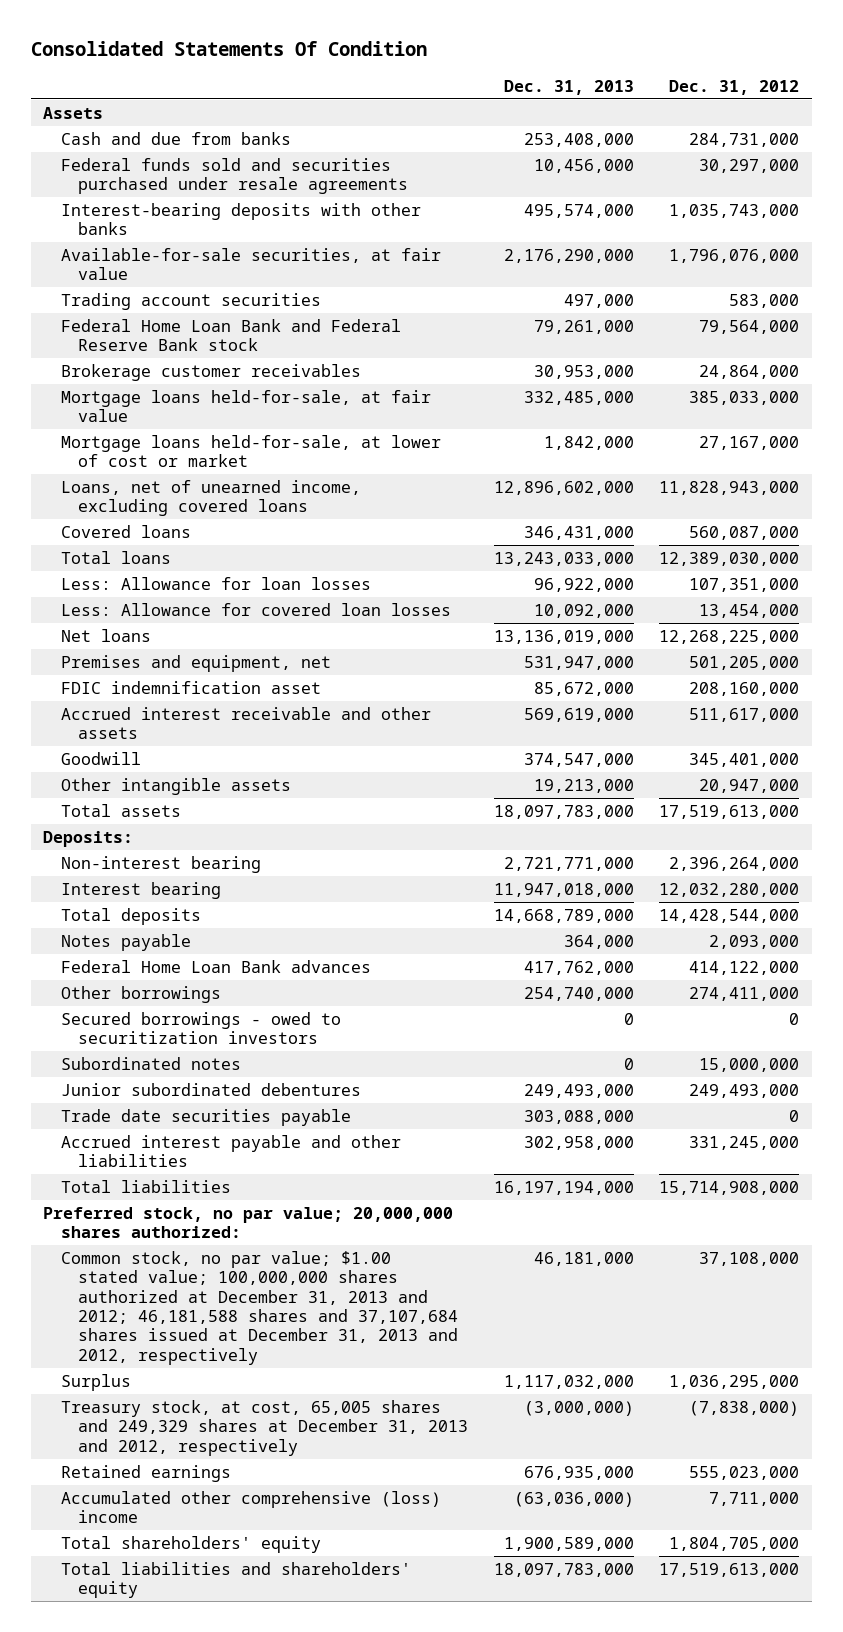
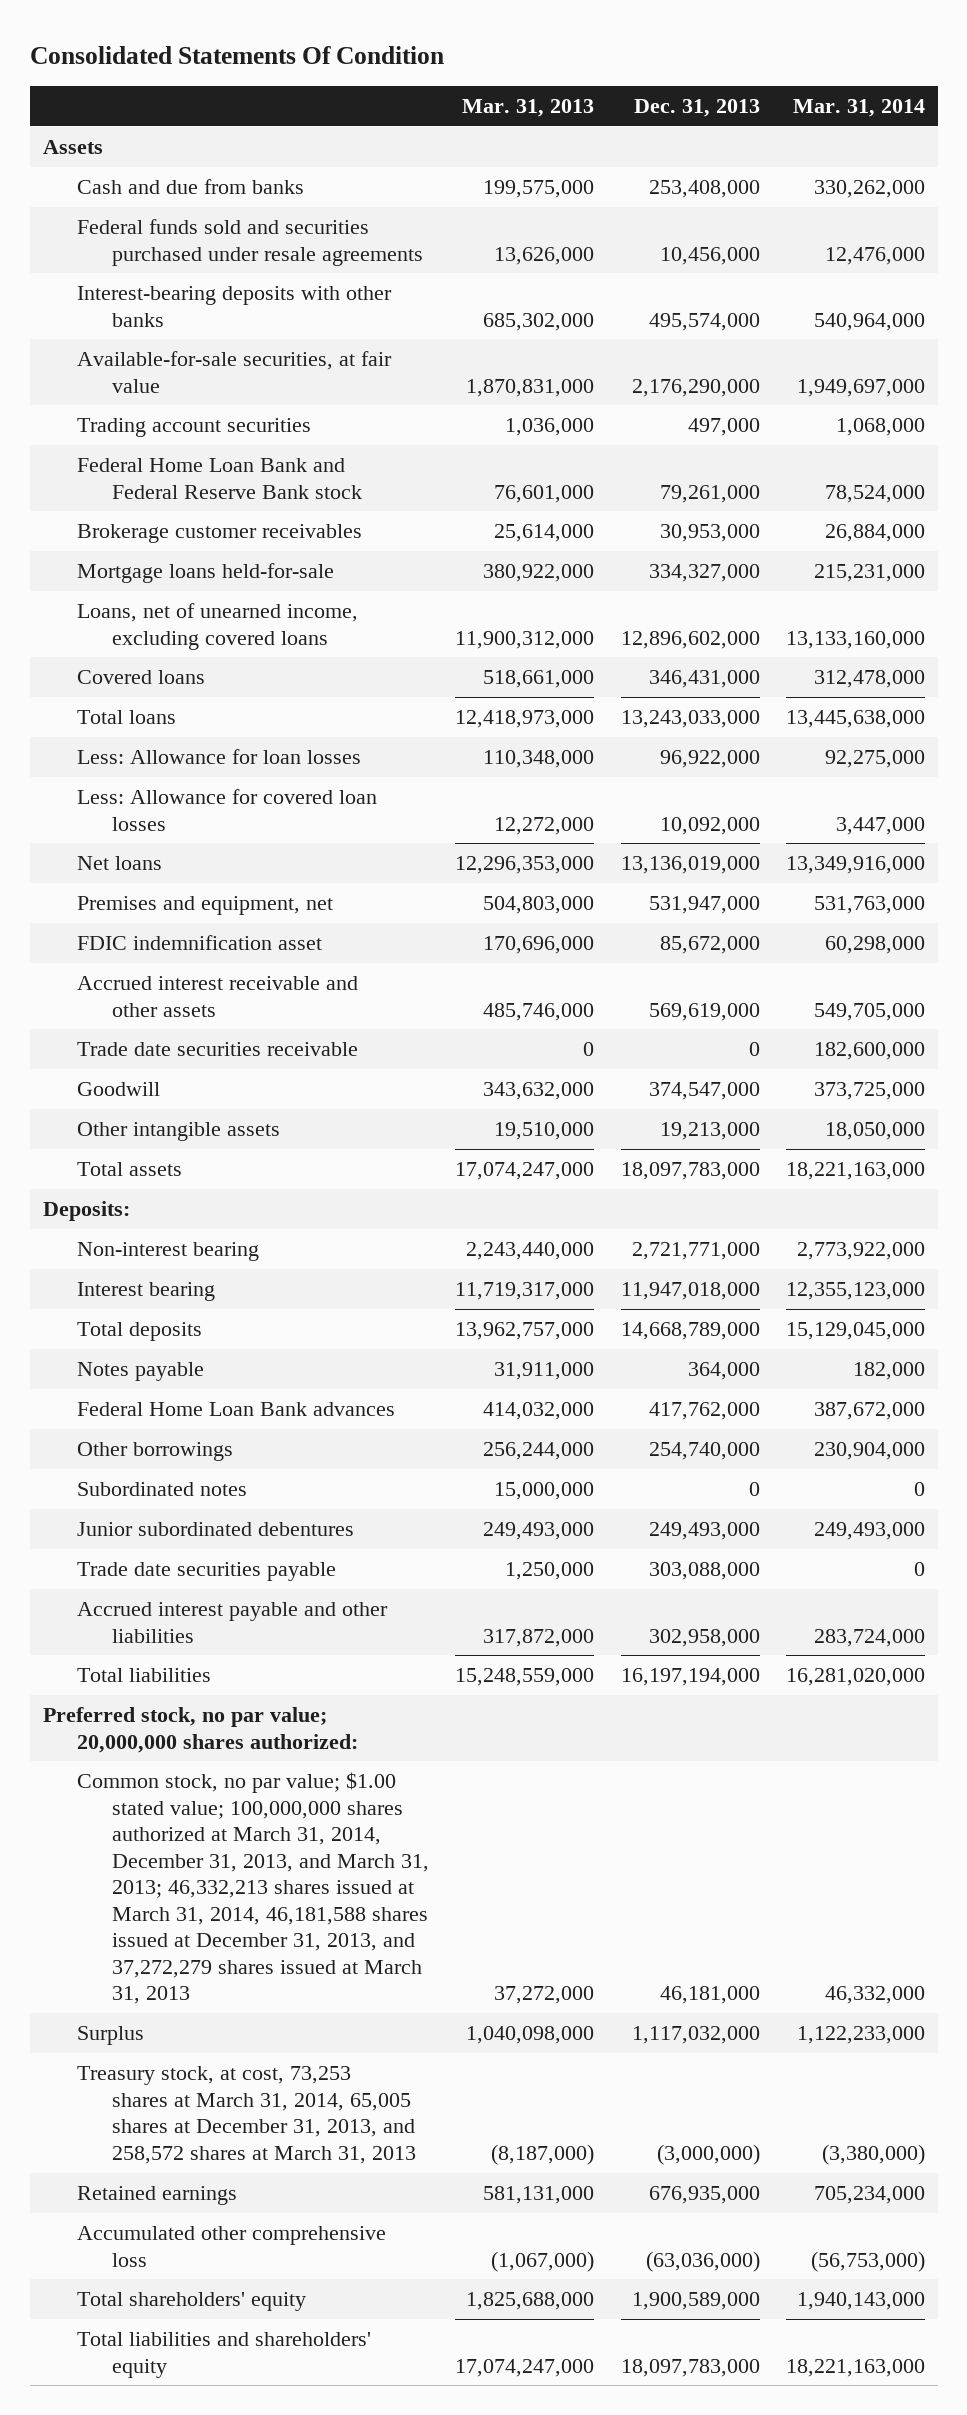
- | Dec. 31, 2013 | Dec. 31, 2012
+ | Mar. 31, 2013 | Dec. 31, 2013 | Mar. 31, 2014
- Mortgage loans held-for-sale, at fair value | 332,485,000 | 385,033,000
- Mortgage loans held-for-sale, at lower of cost or market | 1,842,000 | 27,167,000
+ Mortgage loans held-for-sale | 380,922,000 | 334,327,000 | 215,231,000
+ Trade date securities receivable | 0 | 0 | 182,600,000
- Secured borrowings - owed to securitization investors | 0 | 0
- Common stock, no par value; $1.00 stated value; 100,000,000 shares authorized at December 31, 2013 and 2012; 46,181,588 shares and 37,107,684 shares issued at December 31, 2013 and 2012, respectively | 46,181,000 | 37,108,000
+ Common stock, no par value; $1.00 stated value; 100,000,000 shares authorized at March 31, 2014, December 31, 2013, and March 31, 2013; 46,332,213 shares issued at March 31, 2014, 46,181,588 shares issued at December 31, 2013, and 37,272,279 shares issued at March 31, 2013 | 37,272,000 | 46,181,000 | 46,332,000
- Treasury stock, at cost, 65,005 shares and 249,329 shares at December 31, 2013 and 2012, respectively | (3,000,000) | (7,838,000)
+ Treasury stock, at cost, 73,253 shares at March 31, 2014, 65,005 shares at December 31, 2013, and 258,572 shares at March 31, 2013 | (8,187,000) | (3,000,000) | (3,380,000)
- Accumulated other comprehensive (loss) income | (63,036,000) | 7,711,000
+ Accumulated other comprehensive loss | (1,067,000) | (63,036,000) | (56,753,000)

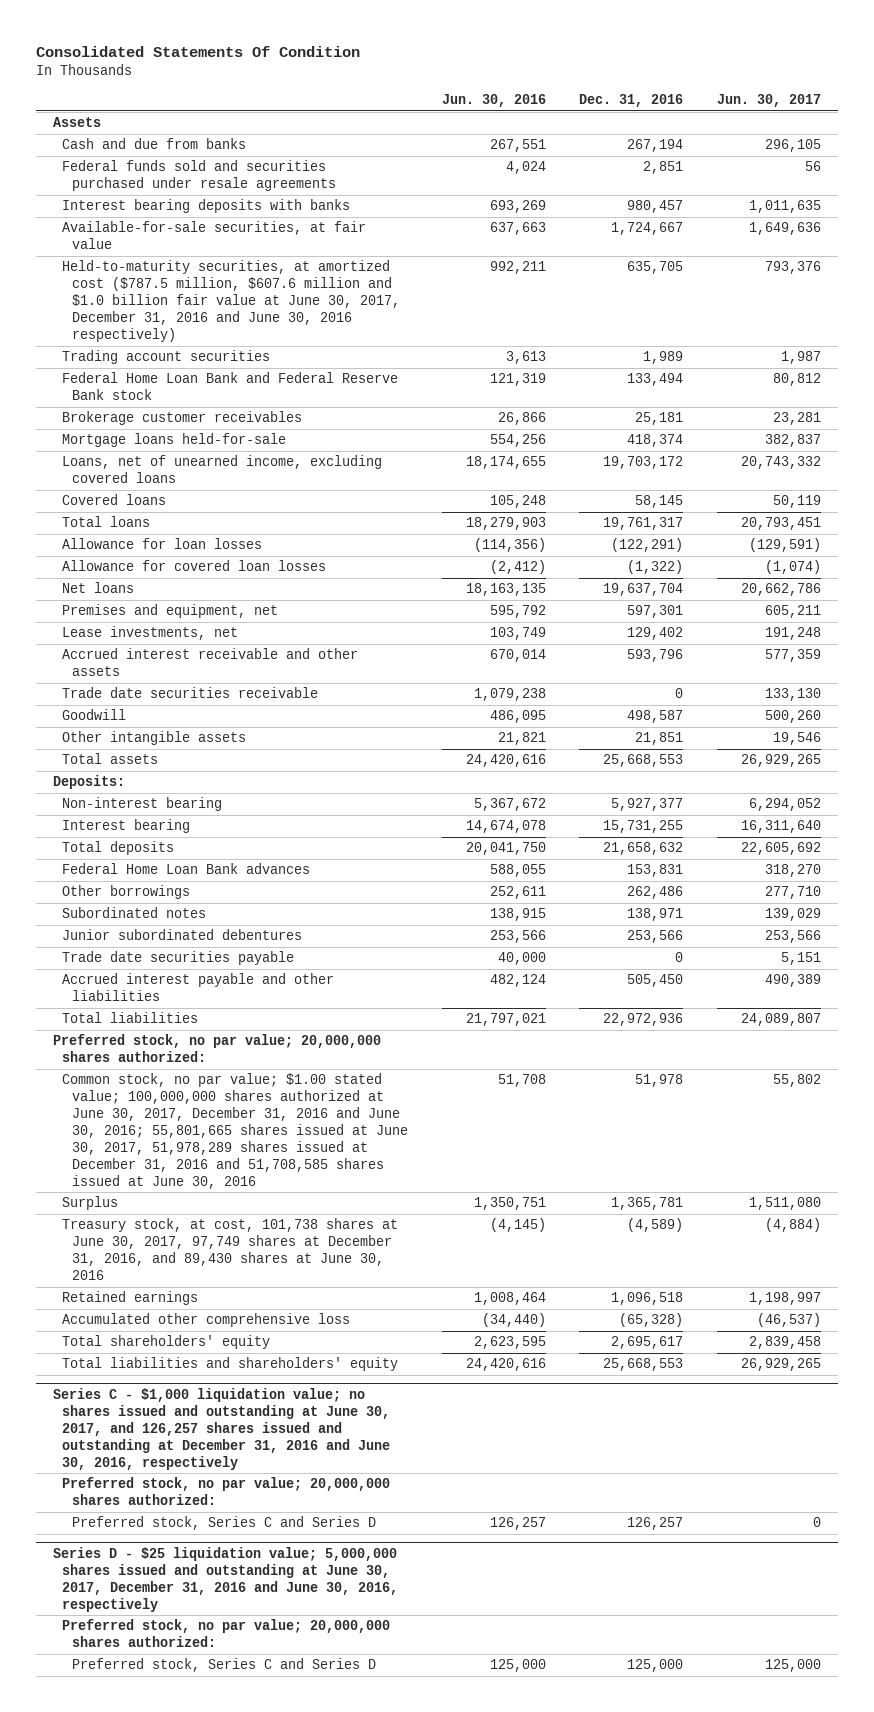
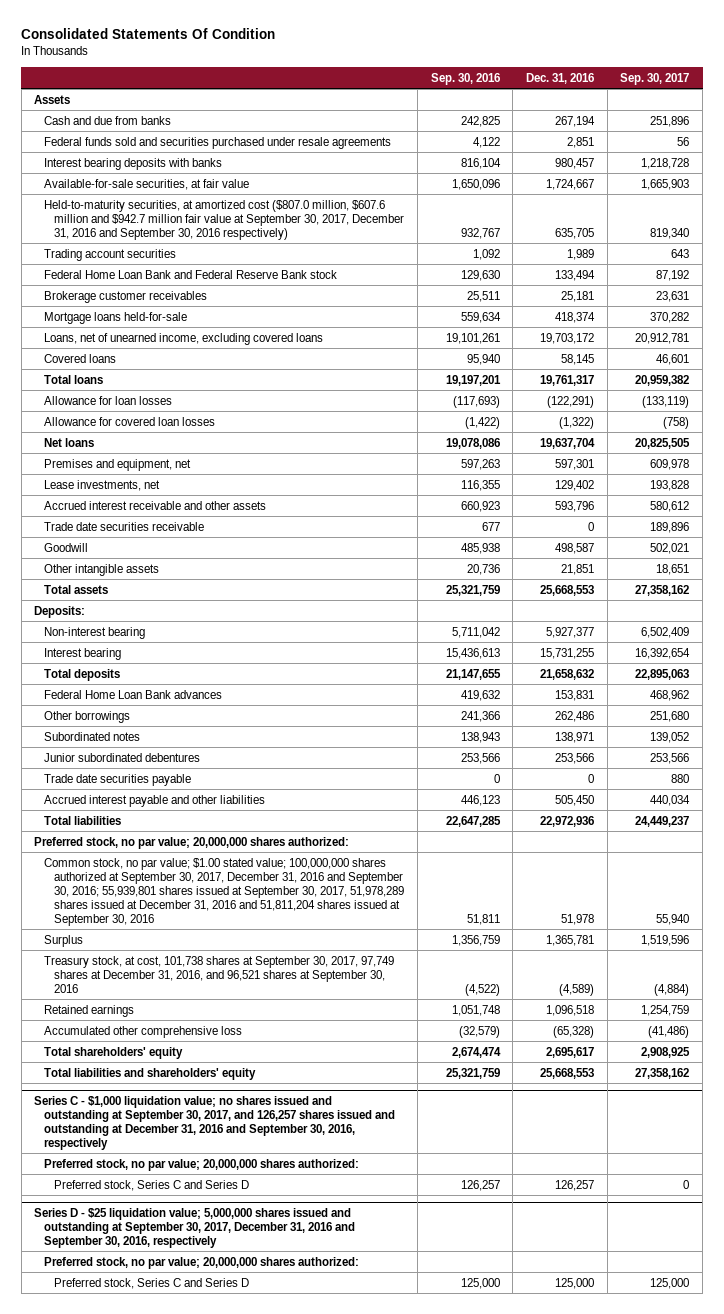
- | Jun. 30, 2016 | Dec. 31, 2016 | Jun. 30, 2017
+ | Sep. 30, 2016 | Dec. 31, 2016 | Sep. 30, 2017
- Held-to-maturity securities, at amortized cost ($787.5 million, $607.6 million and $1.0 billion fair value at June 30, 2017, December 31, 2016 and June 30, 2016 respectively) | 992,211 | 635,705 | 793,376
+ Held-to-maturity securities, at amortized cost ($807.0 million, $607.6 million and $942.7 million fair value at September 30, 2017, December 31, 2016 and September 30, 2016 respectively) | 932,767 | 635,705 | 819,340
- Common stock, no par value; $1.00 stated value; 100,000,000 shares authorized at June 30, 2017, December 31, 2016 and June 30, 2016; 55,801,665 shares issued at June 30, 2017, 51,978,289 shares issued at December 31, 2016 and 51,708,585 shares issued at June 30, 2016 | 51,708 | 51,978 | 55,802
+ Common stock, no par value; $1.00 stated value; 100,000,000 shares authorized at September 30, 2017, December 31, 2016 and September 30, 2016; 55,939,801 shares issued at September 30, 2017, 51,978,289 shares issued at December 31, 2016 and 51,811,204 shares issued at September 30, 2016 | 51,811 | 51,978 | 55,940
- Treasury stock, at cost, 101,738 shares at June 30, 2017, 97,749 shares at December 31, 2016, and 89,430 shares at June 30, 2016 | (4,145) | (4,589) | (4,884)
+ Treasury stock, at cost, 101,738 shares at September 30, 2017, 97,749 shares at December 31, 2016, and 96,521 shares at September 30, 2016 | (4,522) | (4,589) | (4,884)
- Series C - $1,000 liquidation value; no shares issued and outstanding at June 30, 2017, and 126,257 shares issued and outstanding at December 31, 2016 and June 30, 2016, respectively
+ Series C - $1,000 liquidation value; no shares issued and outstanding at September 30, 2017, and 126,257 shares issued and outstanding at December 31, 2016 and September 30, 2016, respectively
- Series D - $25 liquidation value; 5,000,000 shares issued and outstanding at June 30, 2017, December 31, 2016 and June 30, 2016, respectively
+ Series D - $25 liquidation value; 5,000,000 shares issued and outstanding at September 30, 2017, December 31, 2016 and September 30, 2016, respectively

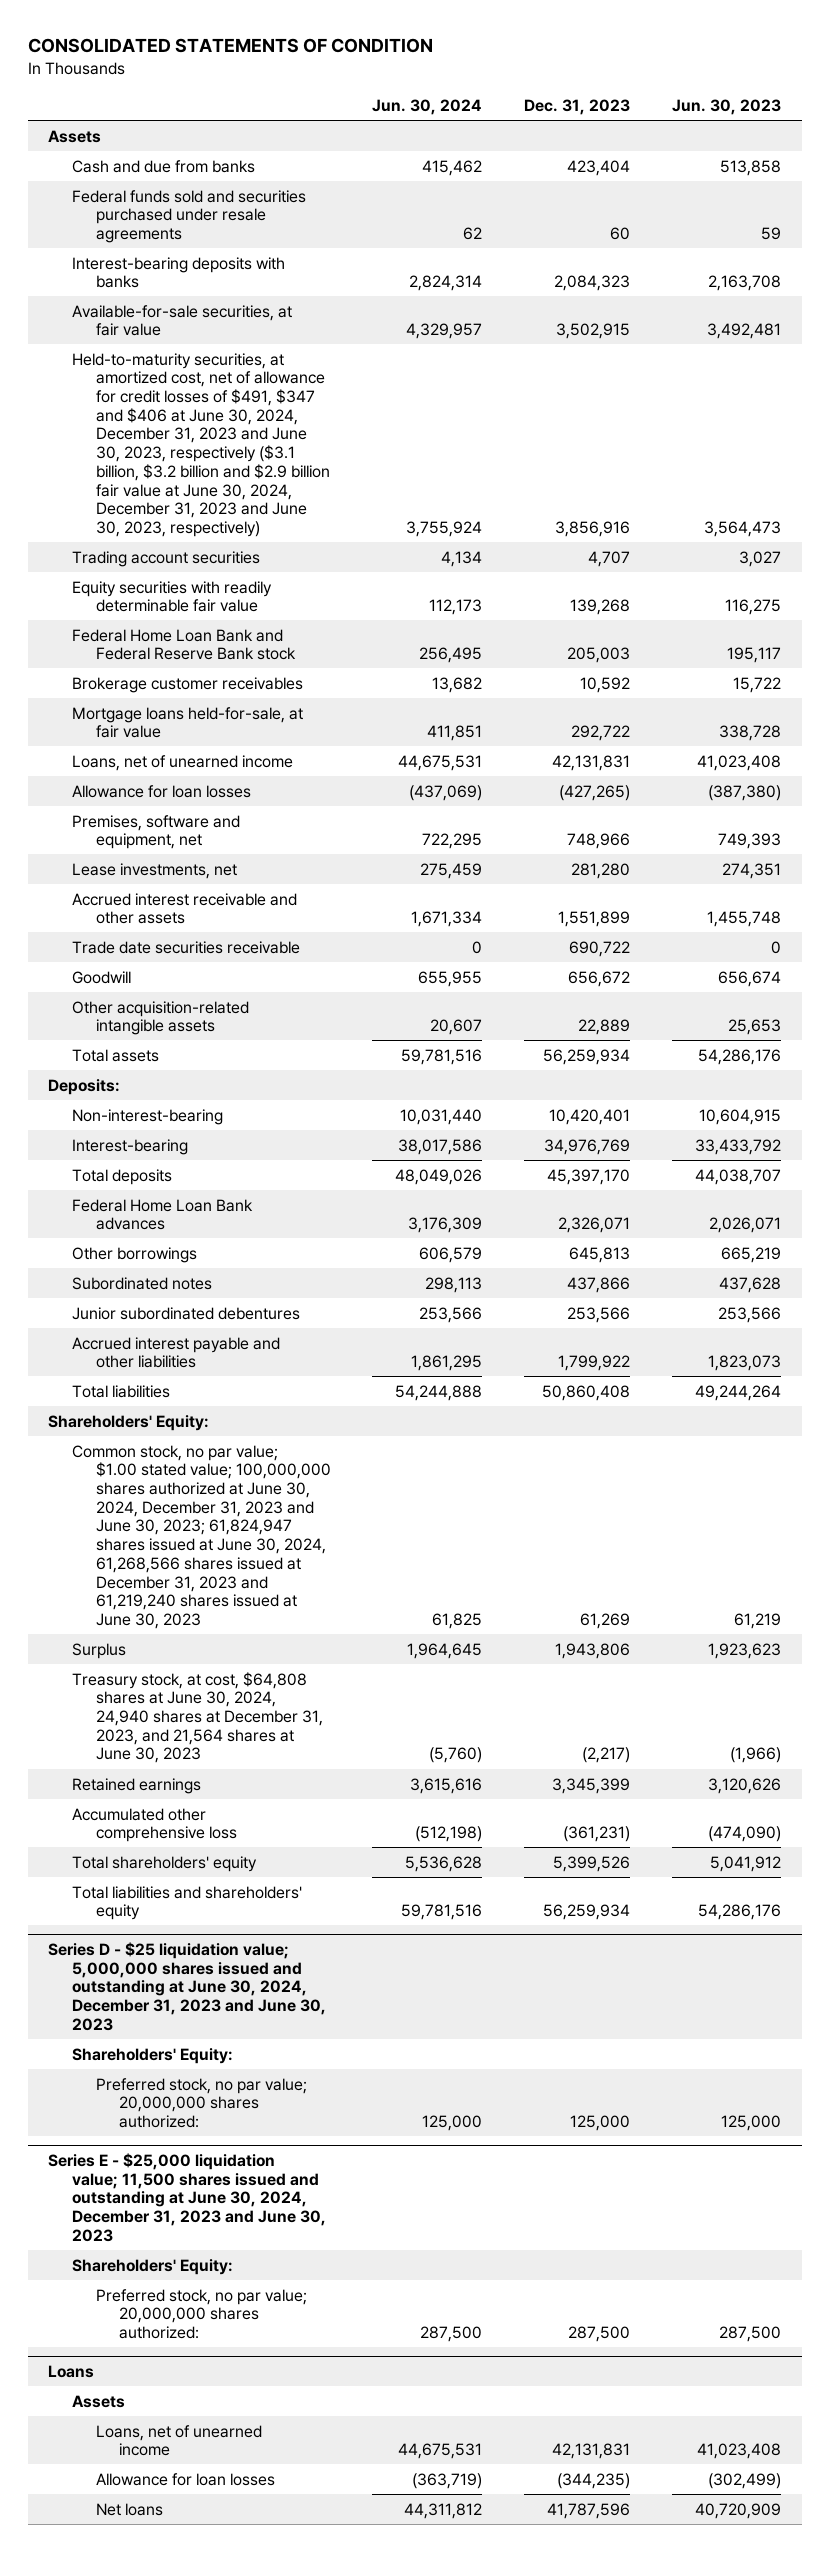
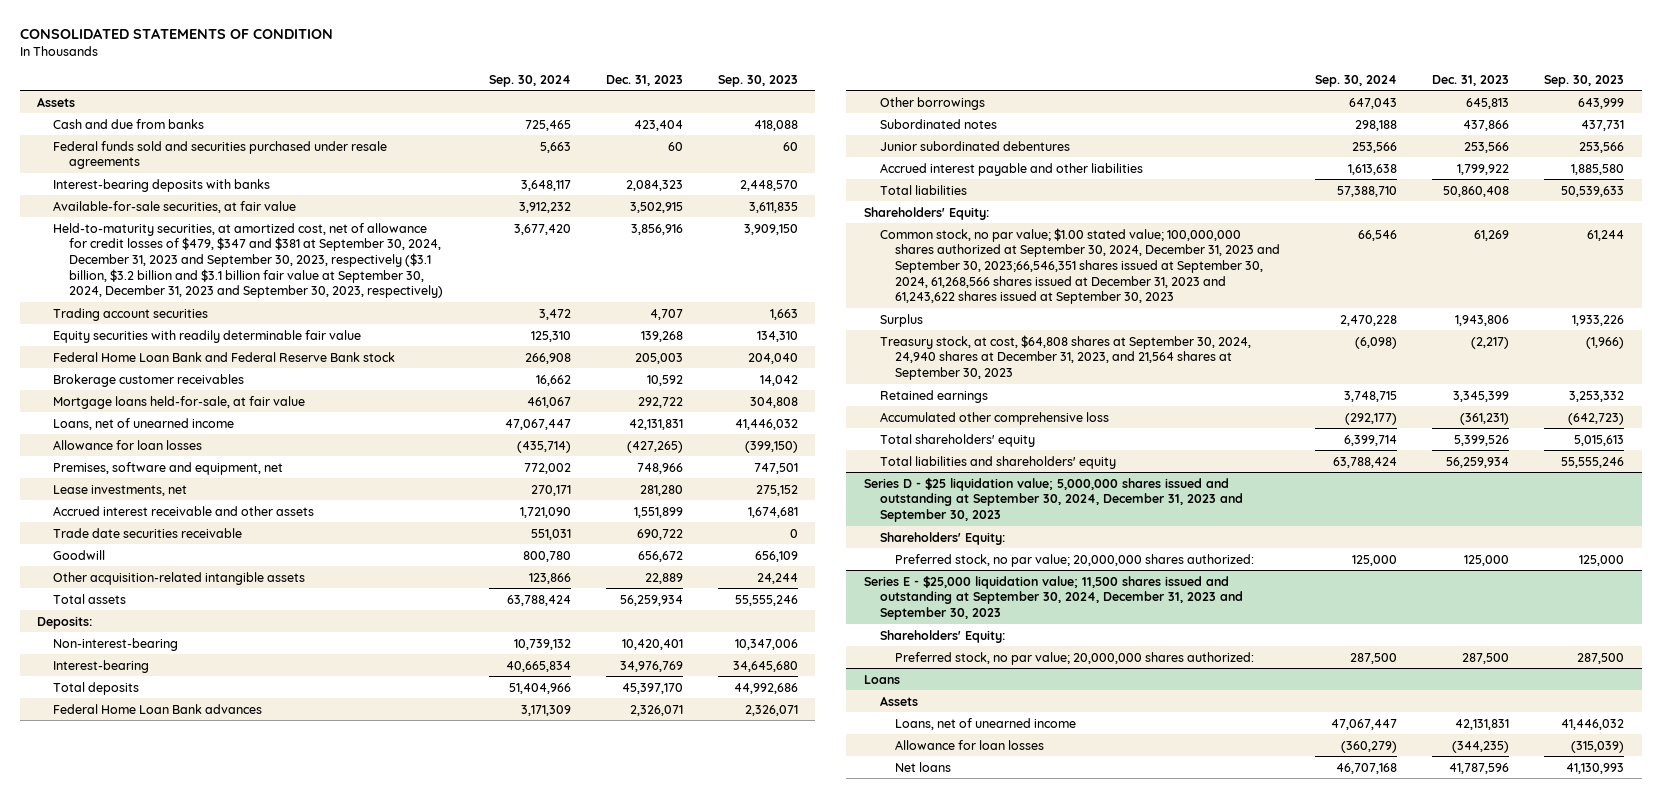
- | Jun. 30, 2024 | Dec. 31, 2023 | Jun. 30, 2023
+ | Sep. 30, 2024 | Dec. 31, 2023 | Sep. 30, 2023
- Held-to-maturity securities, at amortized cost, net of allowance for credit losses of $491, $347 and $406 at June 30, 2024, December 31, 2023 and June 30, 2023, respectively ($3.1 billion, $3.2 billion and $2.9 billion fair value at June 30, 2024, December 31, 2023 and June 30, 2023, respectively) | 3,755,924 | 3,856,916 | 3,564,473
+ Held-to-maturity securities, at amortized cost, net of allowance for credit losses of $479, $347 and $381 at September 30, 2024, December 31, 2023 and September 30, 2023, respectively ($3.1 billion, $3.2 billion and $3.1 billion fair value at September 30, 2024, December 31, 2023 and September 30, 2023, respectively) | 3,677,420 | 3,856,916 | 3,909,150
- Common stock, no par value; $1.00 stated value; 100,000,000 shares authorized at June 30, 2024, December 31, 2023 and June 30, 2023; 61,824,947 shares issued at June 30, 2024, 61,268,566 shares issued at December 31, 2023 and 61,219,240 shares issued at June 30, 2023 | 61,825 | 61,269 | 61,219
+ Common stock, no par value; $1.00 stated value; 100,000,000 shares authorized at September 30, 2024, December 31, 2023 and September 30, 2023;66,546,351 shares issued at September 30, 2024, 61,268,566 shares issued at December 31, 2023 and 61,243,622 shares issued at September 30, 2023 | 66,546 | 61,269 | 61,244
- Treasury stock, at cost, $64,808 shares at June 30, 2024, 24,940 shares at December 31, 2023, and 21,564 shares at June 30, 2023 | (5,760) | (2,217) | (1,966)
+ Treasury stock, at cost, $64,808 shares at September 30, 2024, 24,940 shares at December 31, 2023, and 21,564 shares at September 30, 2023 | (6,098) | (2,217) | (1,966)
- Series D - $25 liquidation value; 5,000,000 shares issued and outstanding at June 30, 2024, December 31, 2023 and June 30, 2023
+ Series D - $25 liquidation value; 5,000,000 shares issued and outstanding at September 30, 2024, December 31, 2023 and September 30, 2023
- Series E - $25,000 liquidation value; 11,500 shares issued and outstanding at June 30, 2024, December 31, 2023 and June 30, 2023
+ Series E - $25,000 liquidation value; 11,500 shares issued and outstanding at September 30, 2024, December 31, 2023 and September 30, 2023

